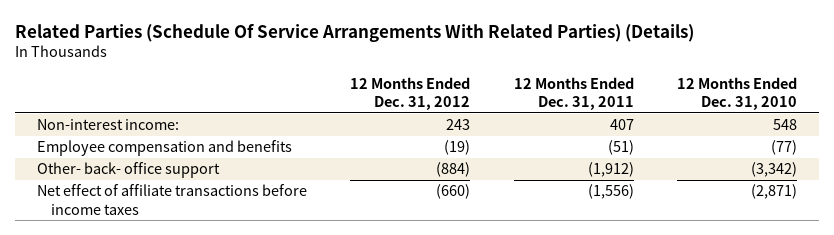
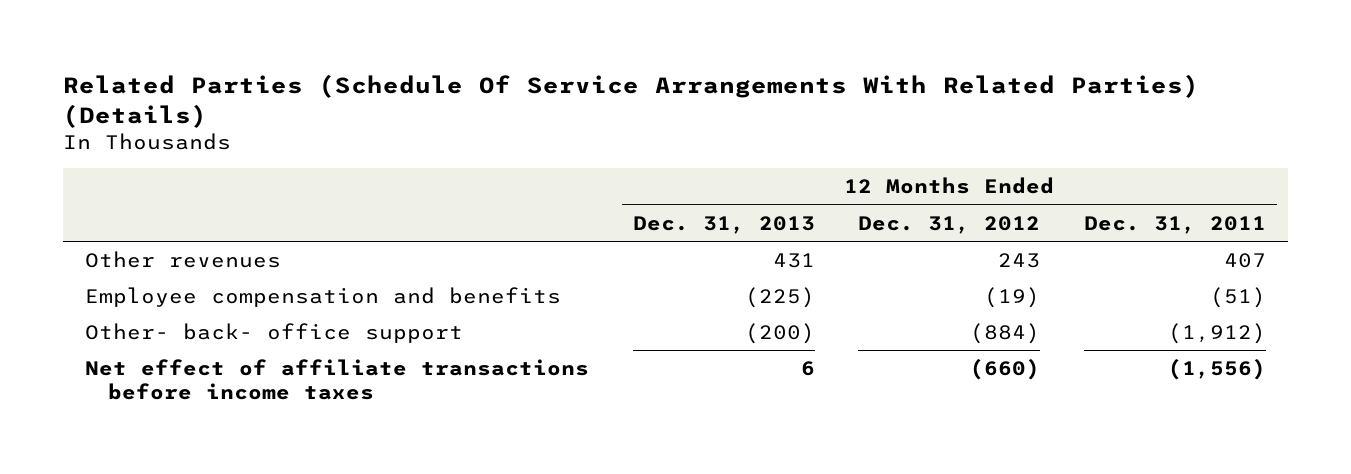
- | 12 Months Ended Dec. 31, 2012 | 12 Months Ended Dec. 31, 2011 | 12 Months Ended Dec. 31, 2010
+ | 12 Months Ended Dec. 31, 2013 | 12 Months Ended Dec. 31, 2012 | 12 Months Ended Dec. 31, 2011
- Non-interest income: | 243 | 407 | 548
+ Other revenues | 431 | 243 | 407

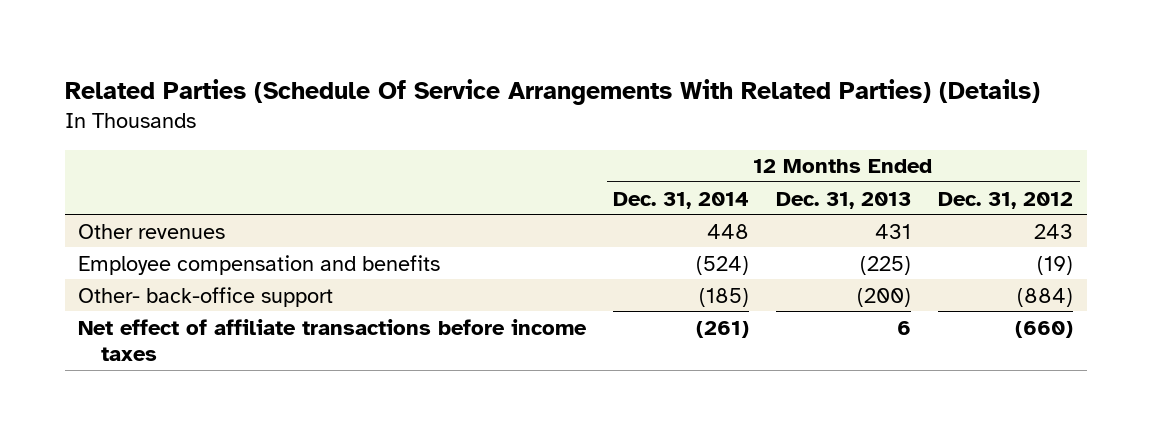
- | 12 Months Ended Dec. 31, 2013 | 12 Months Ended Dec. 31, 2012 | 12 Months Ended Dec. 31, 2011
+ | 12 Months Ended Dec. 31, 2014 | 12 Months Ended Dec. 31, 2013 | 12 Months Ended Dec. 31, 2012
- Other- back- office support | (200) | (884) | (1,912)
+ Other- back-office support | (185) | (200) | (884)

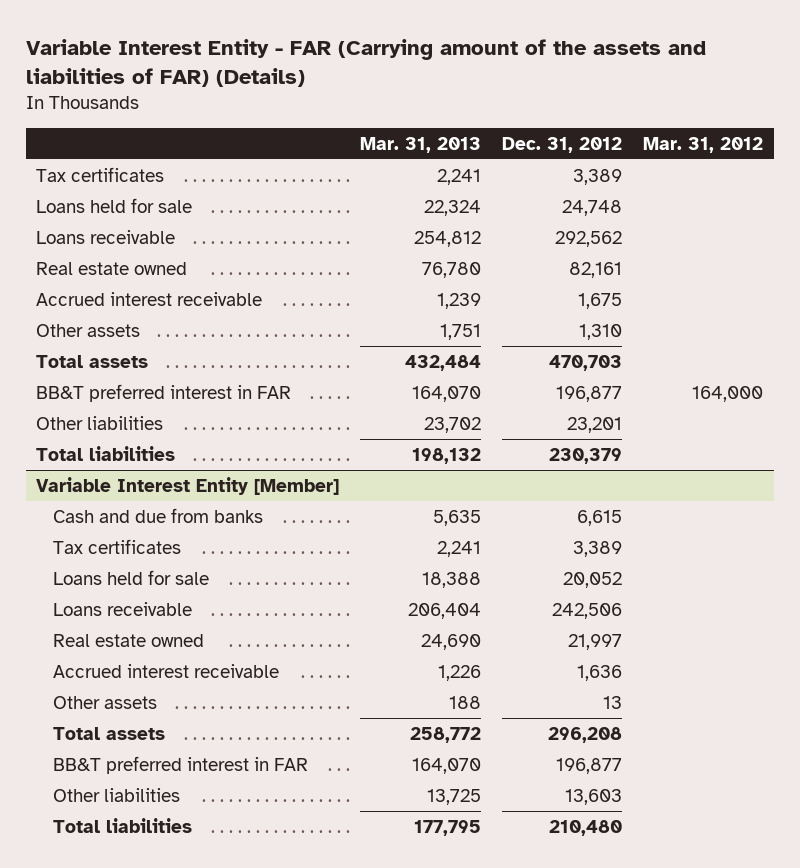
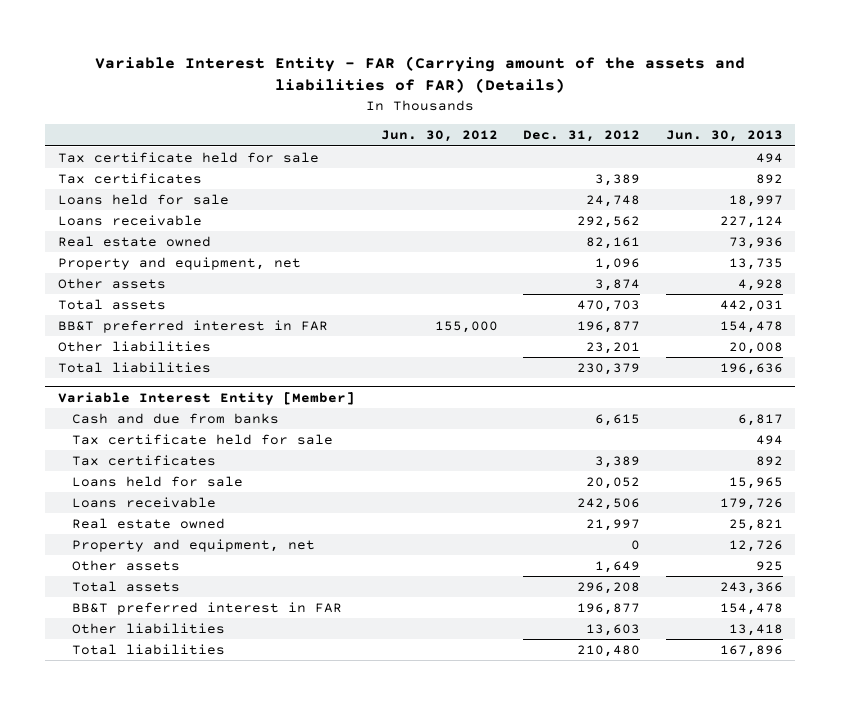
- | Mar. 31, 2013 | Dec. 31, 2012 | Mar. 31, 2012
+ | Jun. 30, 2012 | Dec. 31, 2012 | Jun. 30, 2013
+ Tax certificate held for sale | | | 494
- Accrued interest receivable | 1,239 | 1,675 |
- Other assets | 1,751 | 1,310 |
+ Property and equipment, net | | 1,096 | 13,735
+ Other assets | | 3,874 | 4,928
@ Variable Interest Entity [Member]
+ Tax certificate held for sale | | | 494
- Accrued interest receivable | 1,226 | 1,636 |
- Other assets | 188 | 13 |
+ Property and equipment, net | | 0 | 12,726
+ Other assets | | 1,649 | 925

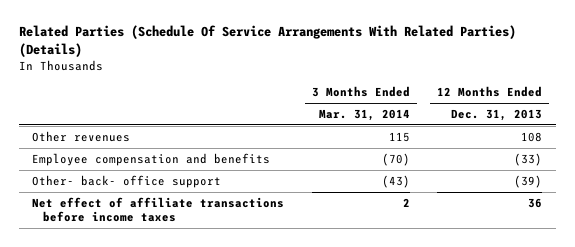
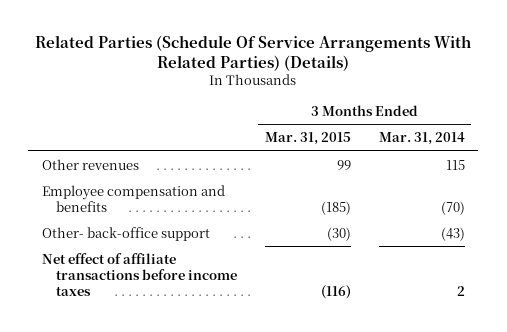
- | 3 Months Ended Mar. 31, 2014 | 12 Months Ended Dec. 31, 2013
+ | 3 Months Ended Mar. 31, 2015 | 3 Months Ended Mar. 31, 2014
- Other- back- office support | (43) | (39)
+ Other- back-office support | (30) | (43)

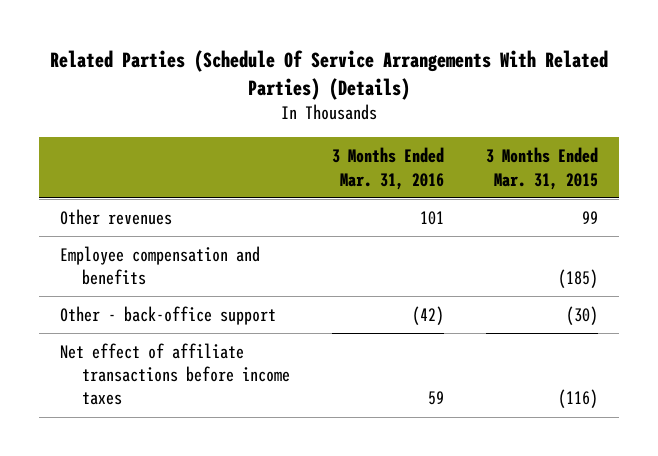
- | 3 Months Ended Mar. 31, 2015 | 3 Months Ended Mar. 31, 2014
+ | 3 Months Ended Mar. 31, 2016 | 3 Months Ended Mar. 31, 2015
- Other- back-office support | (30) | (43)
+ Other - back-office support | (42) | (30)

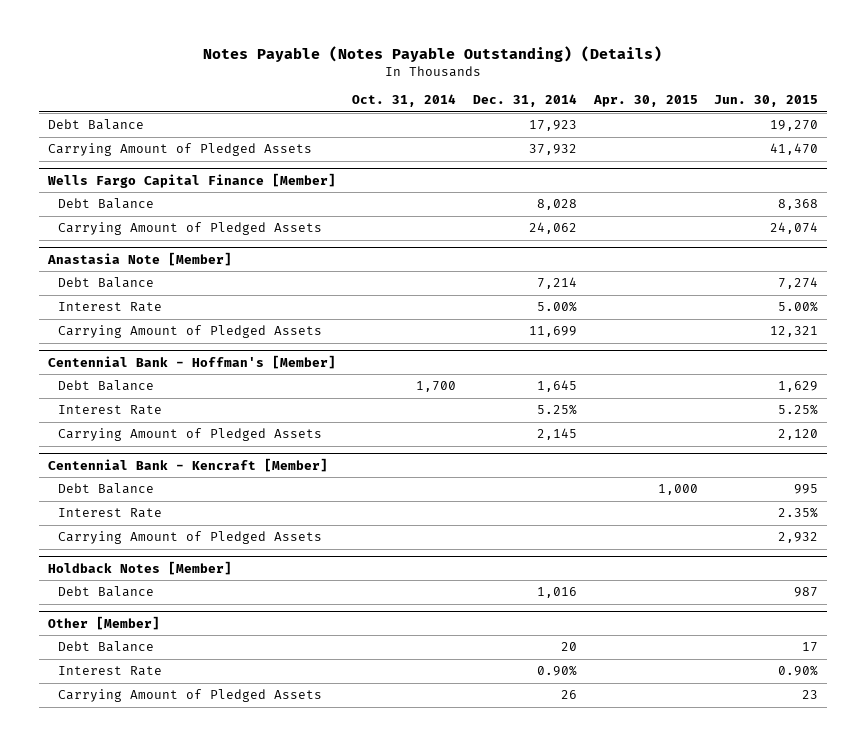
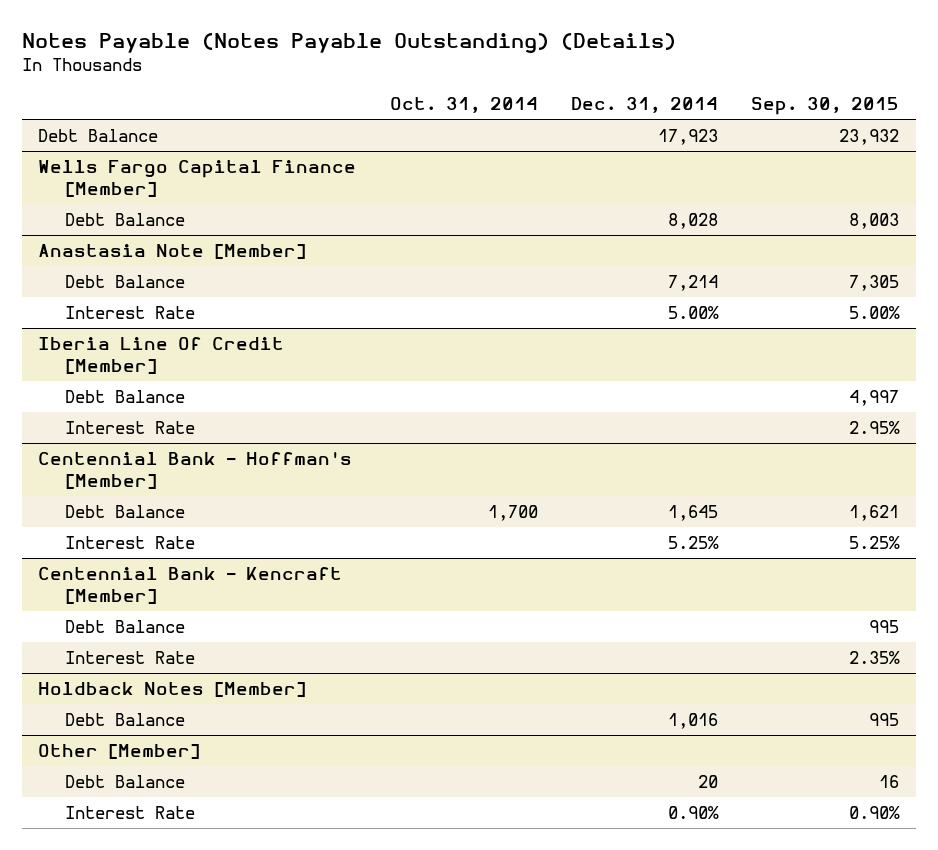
- | Oct. 31, 2014 | Dec. 31, 2014 | Apr. 30, 2015 | Jun. 30, 2015
+ | Oct. 31, 2014 | Dec. 31, 2014 | Sep. 30, 2015
- Carrying Amount of Pledged Assets | | 37,932 | | 41,470
@ Wells Fargo Capital Finance [Member]
- Carrying Amount of Pledged Assets | | 24,062 | | 24,074
@ Anastasia Note [Member]
- Carrying Amount of Pledged Assets | | 11,699 | | 12,321
+ Iberia Line Of Credit [Member]
+ Debt Balance | | | 4,997
+ Interest Rate | | | 2.95%
@ Centennial Bank - Hoffman's [Member]
- Carrying Amount of Pledged Assets | | 2,145 | | 2,120
@ Centennial Bank - Kencraft [Member]
- Carrying Amount of Pledged Assets | | | | 2,932
@ Other [Member]
- Carrying Amount of Pledged Assets | | 26 | | 23

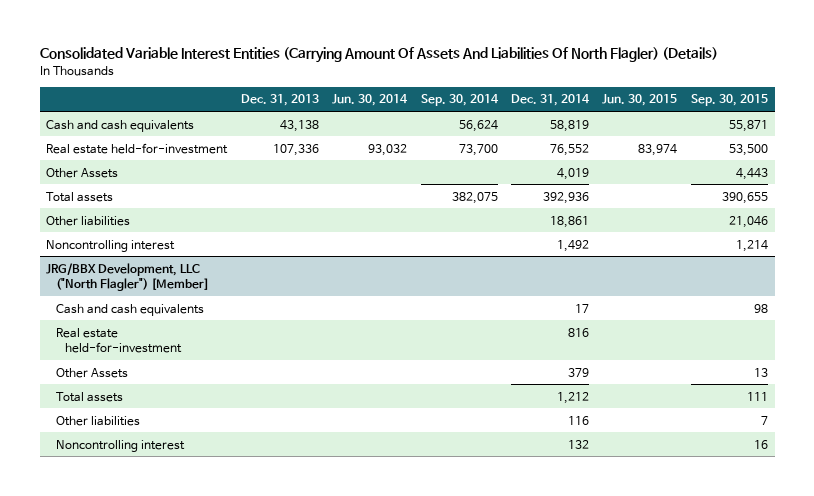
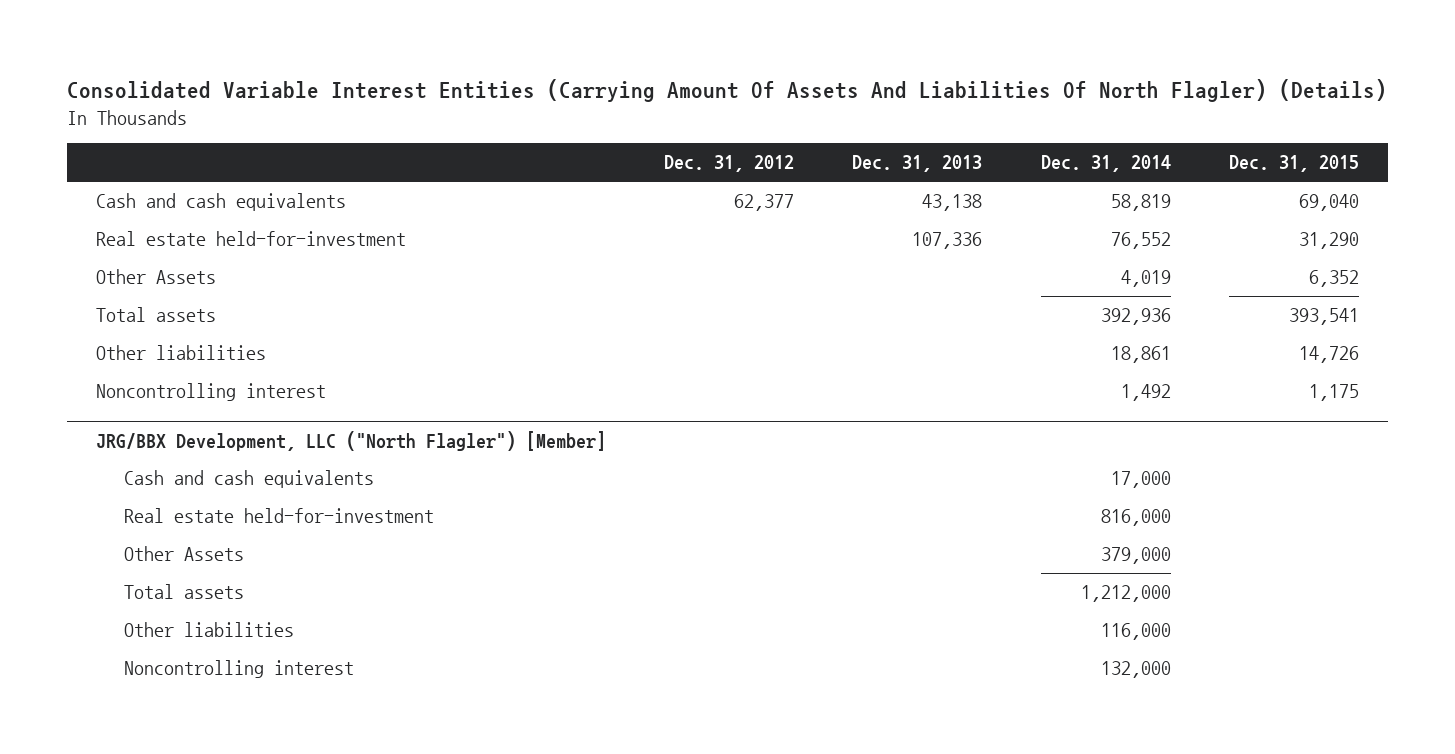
- | Dec. 31, 2013 | Jun. 30, 2014 | Sep. 30, 2014 | Dec. 31, 2014 | Jun. 30, 2015 | Sep. 30, 2015
+ | Dec. 31, 2012 | Dec. 31, 2013 | Dec. 31, 2014 | Dec. 31, 2015
@ JRG/BBX Development, LLC ("North Flagler") [Member]
- Cash and cash equivalents | | | | 17 | | 98
- Real estate held-for-investment | | | | 816 | |
- Other Assets | | | | 379 | | 13
- Total assets | | | | 1,212 | | 111
- Other liabilities | | | | 116 | | 7
- Noncontrolling interest | | | | 132 | | 16
+ Cash and cash equivalents | | | 17,000 |
+ Real estate held-for-investment | | | 816,000 |
+ Other Assets | | | 379,000 |
+ Total assets | | | 1,212,000 |
+ Other liabilities | | | 116,000 |
+ Noncontrolling interest | | | 132,000 |

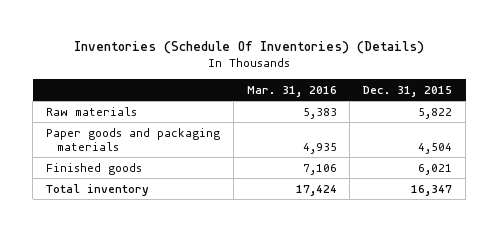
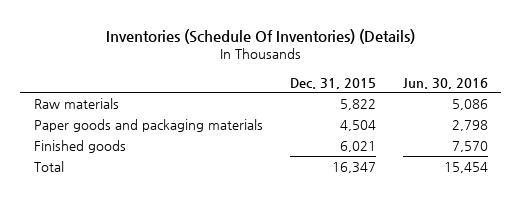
- | Mar. 31, 2016 | Dec. 31, 2015
+ | Dec. 31, 2015 | Jun. 30, 2016
- Total inventory | 17,424 | 16,347
+ Total | 16,347 | 15,454

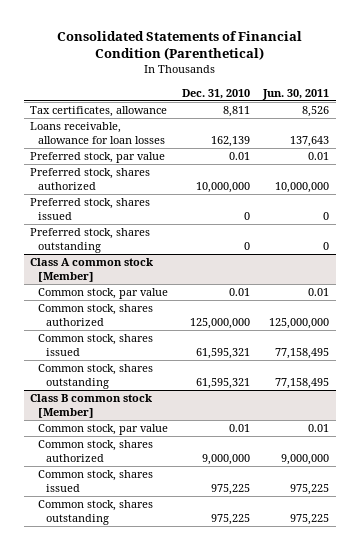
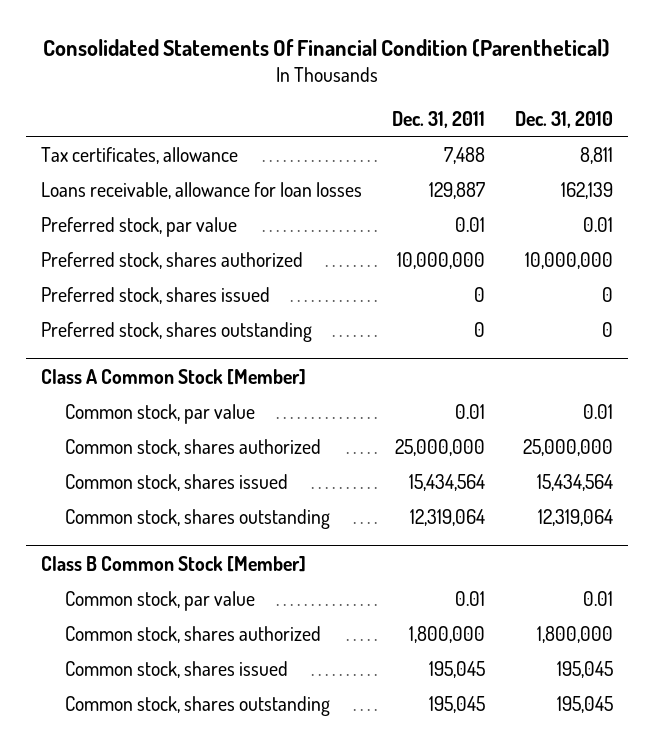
- Consolidated Statements of Financial Condition (Parenthetical)
+ Consolidated Statements Of Financial Condition (Parenthetical)
- | Dec. 31, 2010 | Jun. 30, 2011
+ | Dec. 31, 2011 | Dec. 31, 2010
- Class A common stock [Member]
+ Class A Common Stock [Member]
- Common stock, shares authorized | 125,000,000 | 125,000,000
- Common stock, shares issued | 61,595,321 | 77,158,495
- Common stock, shares outstanding | 61,595,321 | 77,158,495
- Class B common stock [Member]
+ Common stock, shares authorized | 25,000,000 | 25,000,000
+ Common stock, shares issued | 15,434,564 | 15,434,564
+ Common stock, shares outstanding | 12,319,064 | 12,319,064
+ Class B Common Stock [Member]
- Common stock, shares authorized | 9,000,000 | 9,000,000
- Common stock, shares issued | 975,225 | 975,225
- Common stock, shares outstanding | 975,225 | 975,225
+ Common stock, shares authorized | 1,800,000 | 1,800,000
+ Common stock, shares issued | 195,045 | 195,045
+ Common stock, shares outstanding | 195,045 | 195,045

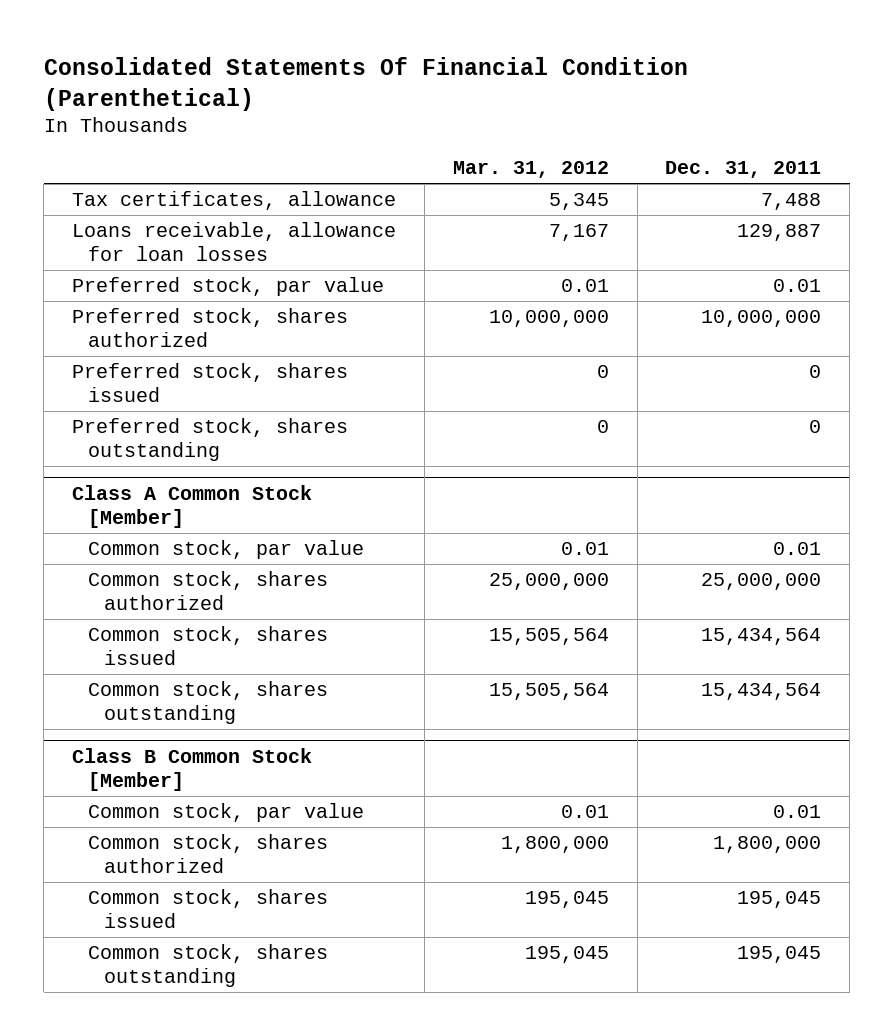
- | Dec. 31, 2011 | Dec. 31, 2010
+ | Mar. 31, 2012 | Dec. 31, 2011
@ Class A Common Stock [Member]
- Common stock, shares outstanding | 12,319,064 | 12,319,064
+ Common stock, shares outstanding | 15,505,564 | 15,434,564

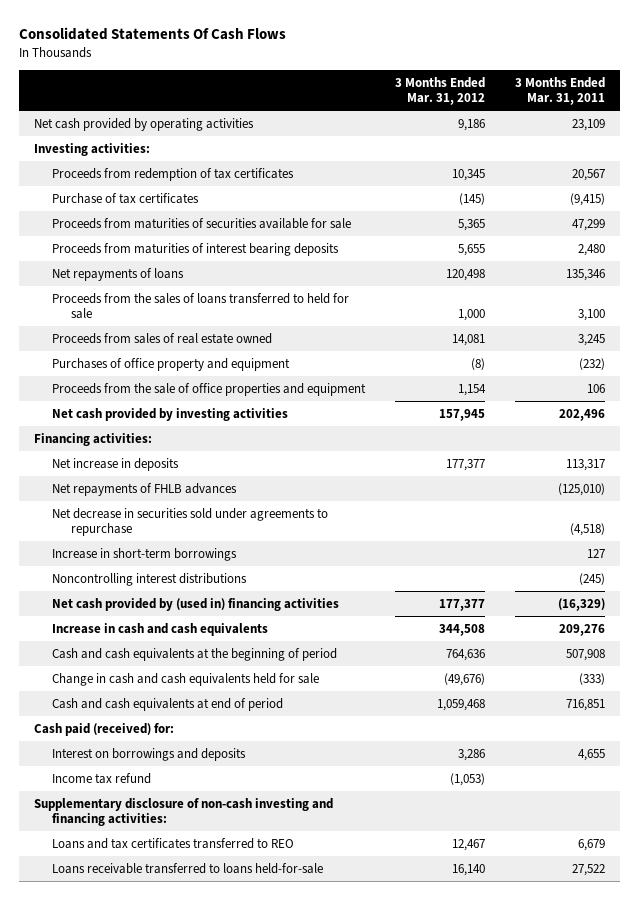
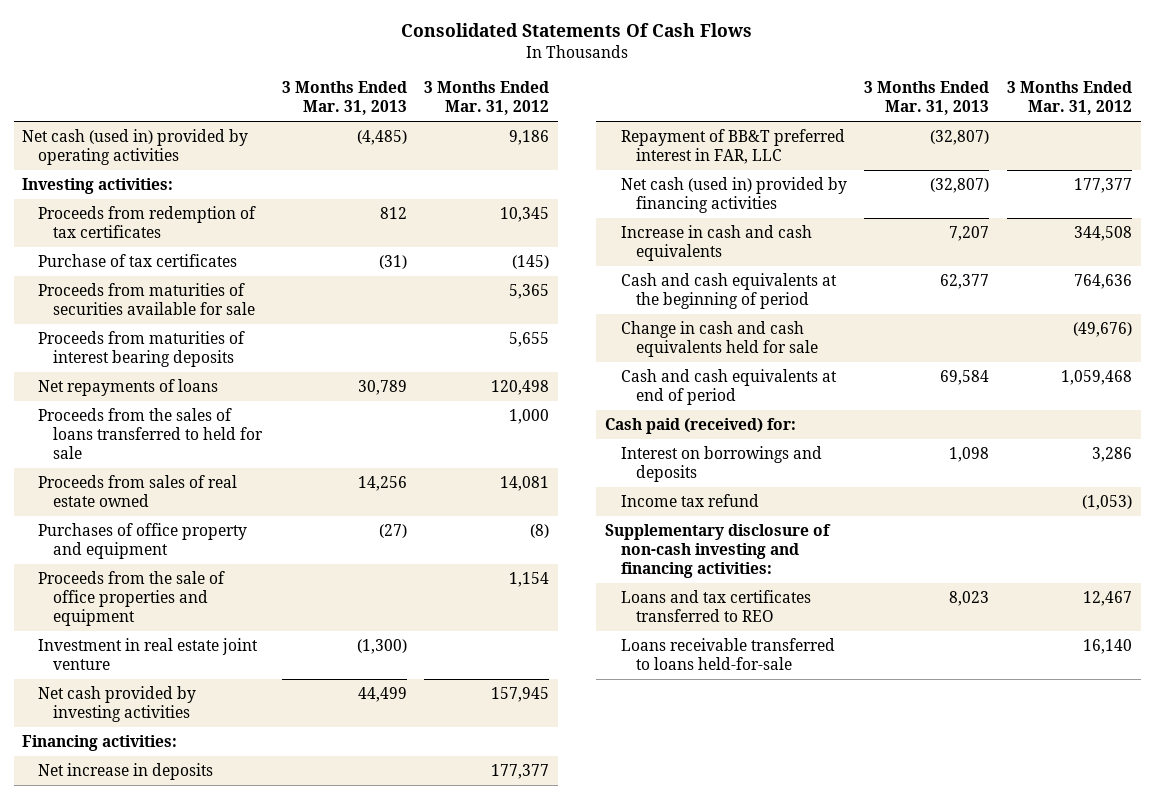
- | 3 Months Ended Mar. 31, 2012 | 3 Months Ended Mar. 31, 2011
+ | 3 Months Ended Mar. 31, 2013 | 3 Months Ended Mar. 31, 2012
- Net cash provided by operating activities | 9,186 | 23,109
+ Net cash (used in) provided by operating activities | (4,485) | 9,186
+ Investment in real estate joint venture | (1,300) |
- Net repayments of FHLB advances | | (125,010)
- Net decrease in securities sold under agreements to repurchase | | (4,518)
- Increase in short-term borrowings | | 127
- Noncontrolling interest distributions | | (245)
- Net cash provided by (used in) financing activities | 177,377 | (16,329)
+ Repayment of BB&T preferred interest in FAR, LLC | (32,807) |
+ Net cash (used in) provided by financing activities | (32,807) | 177,377

